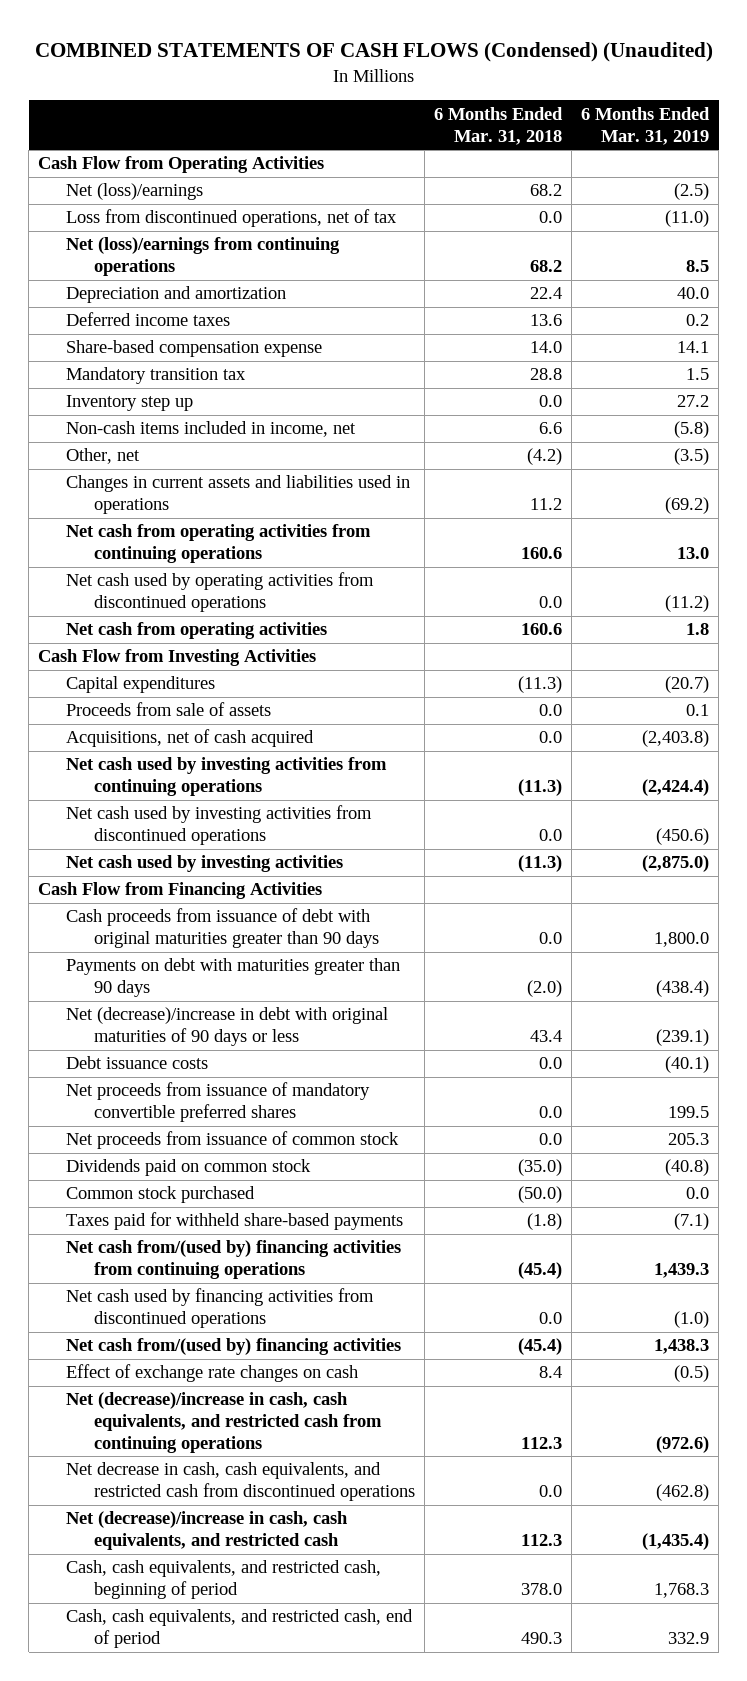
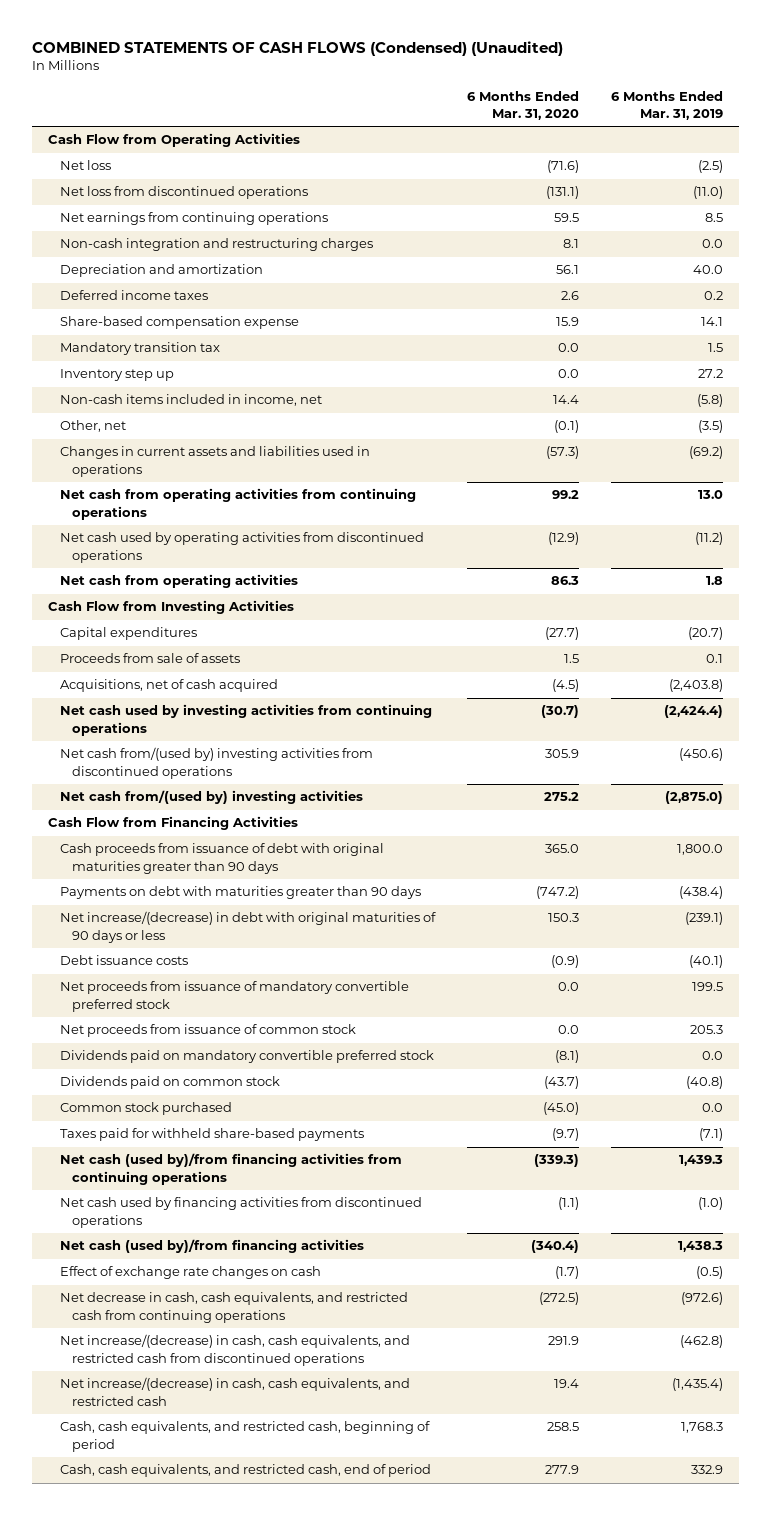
- | 6 Months Ended Mar. 31, 2018 | 6 Months Ended Mar. 31, 2019
+ | 6 Months Ended Mar. 31, 2020 | 6 Months Ended Mar. 31, 2019
- Net (loss)/earnings | 68.2 | (2.5)
- Loss from discontinued operations, net of tax | 0.0 | (11.0)
- Net (loss)/earnings from continuing operations | 68.2 | 8.5
+ Net loss | (71.6) | (2.5)
+ Net loss from discontinued operations | (131.1) | (11.0)
+ Net earnings from continuing operations | 59.5 | 8.5
+ Non-cash integration and restructuring charges | 8.1 | 0.0
- Net cash used by investing activities from discontinued operations | 0.0 | (450.6)
- Net cash used by investing activities | (11.3) | (2,875.0)
+ Net cash from/(used by) investing activities from discontinued operations | 305.9 | (450.6)
+ Net cash from/(used by) investing activities | 275.2 | (2,875.0)
- Net (decrease)/increase in debt with original maturities of 90 days or less | 43.4 | (239.1)
+ Net increase/(decrease) in debt with original maturities of 90 days or less | 150.3 | (239.1)
- Net proceeds from issuance of mandatory convertible preferred shares | 0.0 | 199.5
+ Net proceeds from issuance of mandatory convertible preferred stock | 0.0 | 199.5
+ Dividends paid on mandatory convertible preferred stock | (8.1) | 0.0
- Net cash from/(used by) financing activities from continuing operations | (45.4) | 1,439.3
+ Net cash (used by)/from financing activities from continuing operations | (339.3) | 1,439.3
- Net cash from/(used by) financing activities | (45.4) | 1,438.3
+ Net cash (used by)/from financing activities | (340.4) | 1,438.3
- Net (decrease)/increase in cash, cash equivalents, and restricted cash from continuing operations | 112.3 | (972.6)
- Net decrease in cash, cash equivalents, and restricted cash from discontinued operations | 0.0 | (462.8)
- Net (decrease)/increase in cash, cash equivalents, and restricted cash | 112.3 | (1,435.4)
+ Net decrease in cash, cash equivalents, and restricted cash from continuing operations | (272.5) | (972.6)
+ Net increase/(decrease) in cash, cash equivalents, and restricted cash from discontinued operations | 291.9 | (462.8)
+ Net increase/(decrease) in cash, cash equivalents, and restricted cash | 19.4 | (1,435.4)

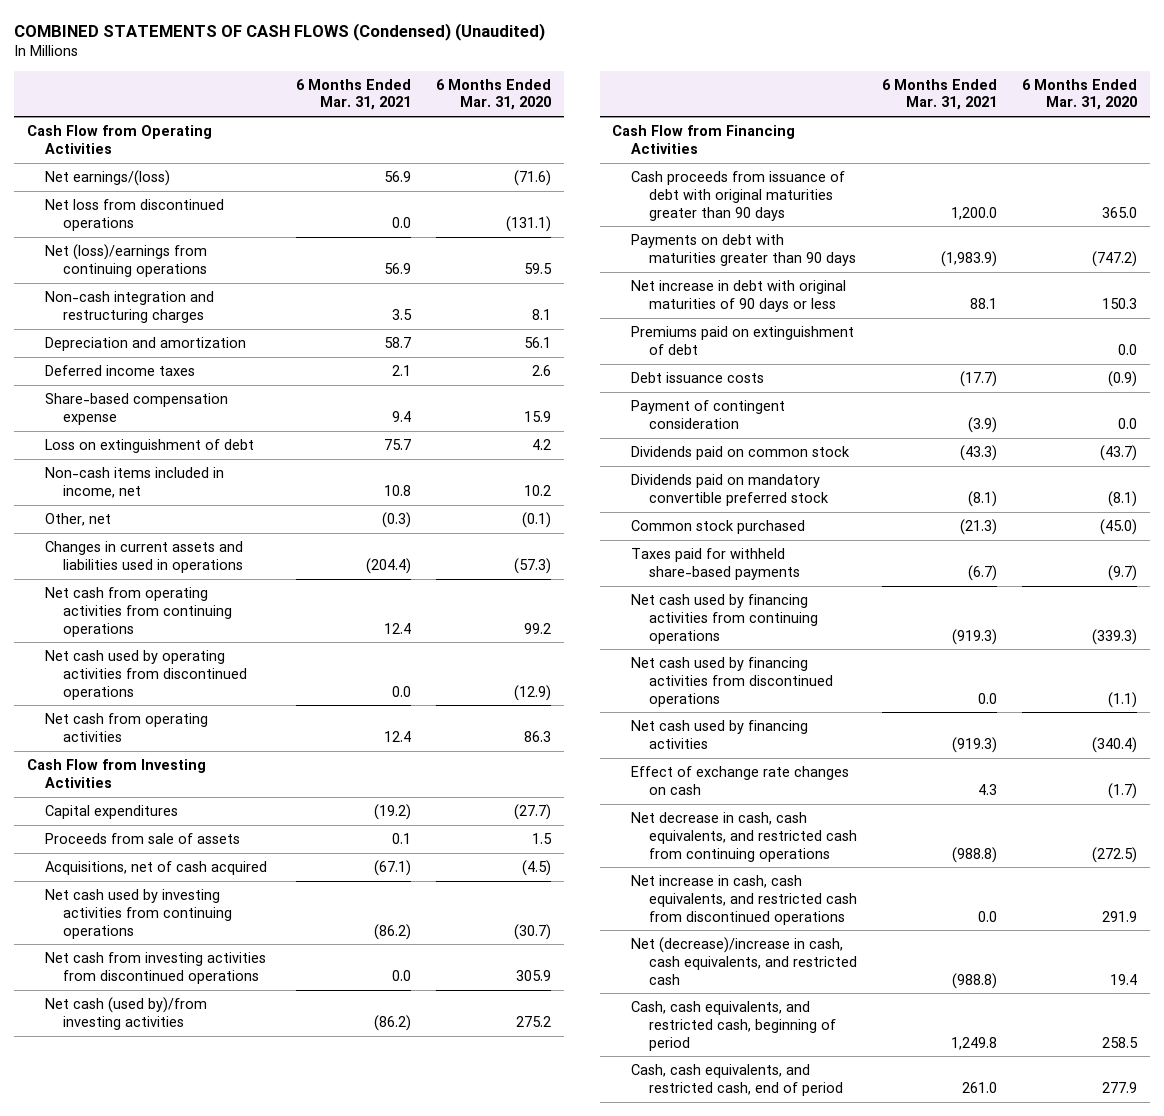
- | 6 Months Ended Mar. 31, 2020 | 6 Months Ended Mar. 31, 2019
+ | 6 Months Ended Mar. 31, 2021 | 6 Months Ended Mar. 31, 2020
- Net loss | (71.6) | (2.5)
+ Net earnings/(loss) | 56.9 | (71.6)
- Net earnings from continuing operations | 59.5 | 8.5
+ Net (loss)/earnings from continuing operations | 56.9 | 59.5
- Mandatory transition tax | 0.0 | 1.5
- Inventory step up | 0.0 | 27.2
- Non-cash items included in income, net | 14.4 | (5.8)
+ Loss on extinguishment of debt | 75.7 | 4.2
+ Non-cash items included in income, net | 10.8 | 10.2
- Net cash from/(used by) investing activities from discontinued operations | 305.9 | (450.6)
- Net cash from/(used by) investing activities | 275.2 | (2,875.0)
+ Net cash from investing activities from discontinued operations | 0.0 | 305.9
+ Net cash (used by)/from investing activities | (86.2) | 275.2
- Net increase/(decrease) in debt with original maturities of 90 days or less | 150.3 | (239.1)
+ Net increase in debt with original maturities of 90 days or less | 88.1 | 150.3
+ Premiums paid on extinguishment of debt | | 0.0
- Net proceeds from issuance of mandatory convertible preferred stock | 0.0 | 199.5
- Net proceeds from issuance of common stock | 0.0 | 205.3
+ Payment of contingent consideration | (3.9) | 0.0
moved down: Dividends paid on mandatory convertible preferred stock | (8.1) | (8.1)
- Net cash (used by)/from financing activities from continuing operations | (339.3) | 1,439.3
+ Net cash used by financing activities from continuing operations | (919.3) | (339.3)
- Net cash (used by)/from financing activities | (340.4) | 1,438.3
+ Net cash used by financing activities | (919.3) | (340.4)
- Net increase/(decrease) in cash, cash equivalents, and restricted cash from discontinued operations | 291.9 | (462.8)
- Net increase/(decrease) in cash, cash equivalents, and restricted cash | 19.4 | (1,435.4)
+ Net increase in cash, cash equivalents, and restricted cash from discontinued operations | 0.0 | 291.9
+ Net (decrease)/increase in cash, cash equivalents, and restricted cash | (988.8) | 19.4

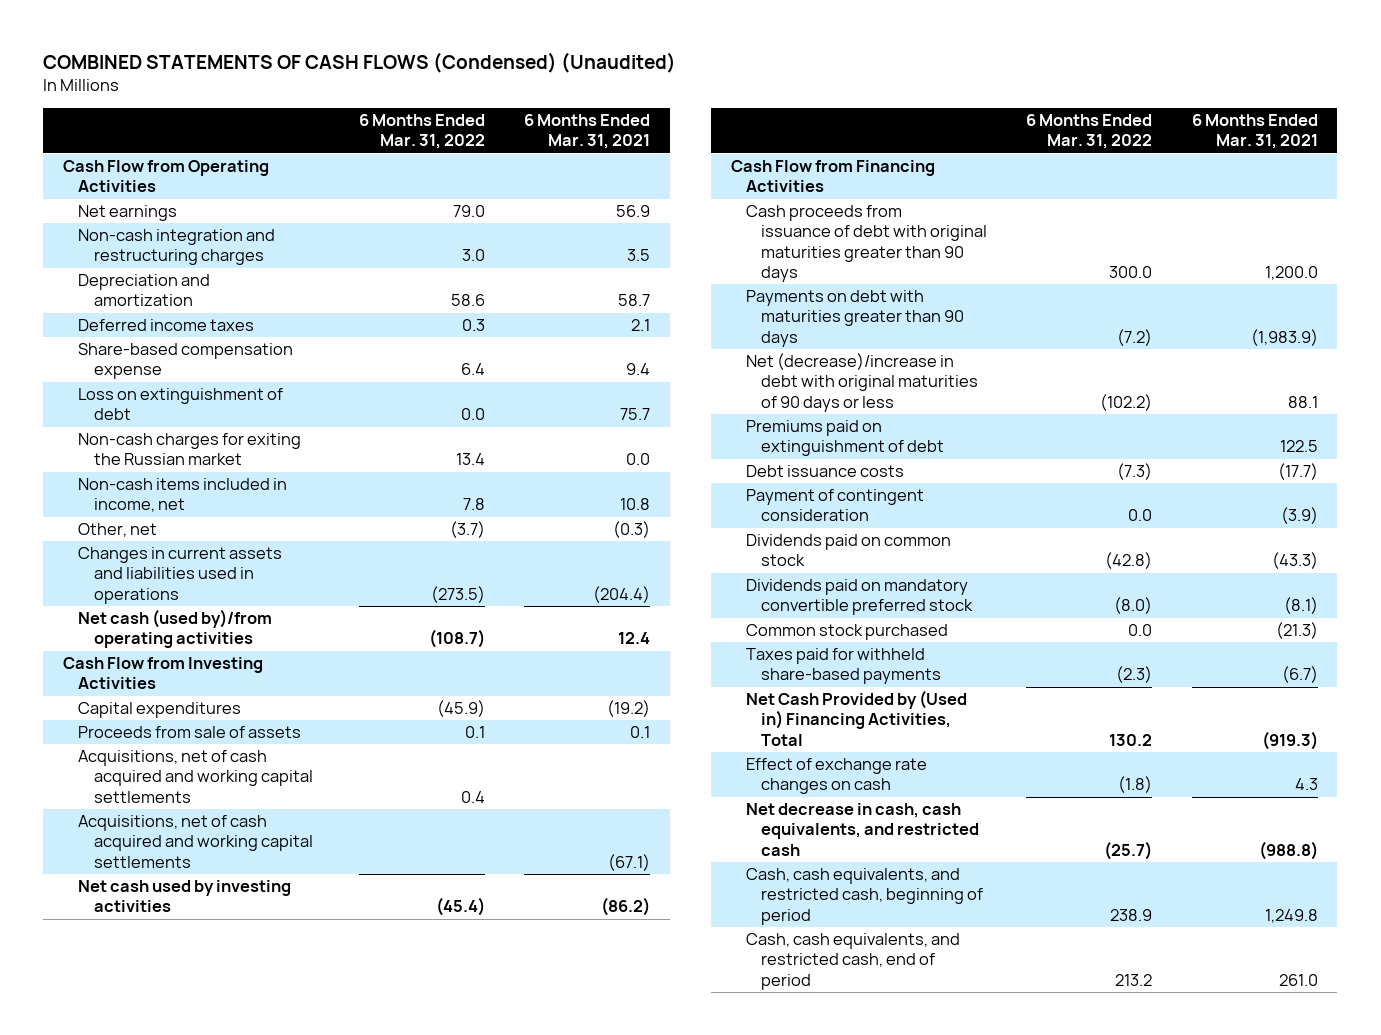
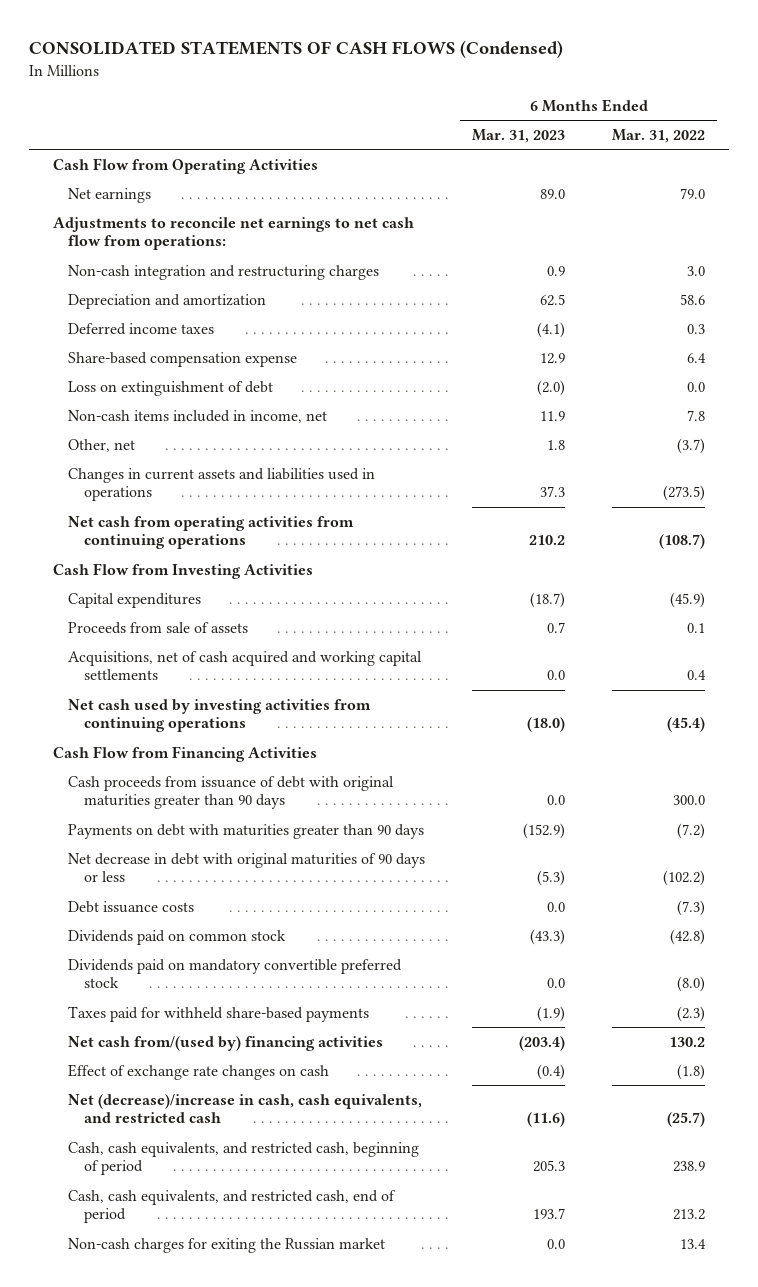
- COMBINED STATEMENTS OF CASH FLOWS (Condensed) (Unaudited)
+ CONSOLIDATED STATEMENTS OF CASH FLOWS (Condensed)
- | 6 Months Ended Mar. 31, 2022 | 6 Months Ended Mar. 31, 2021
+ | 6 Months Ended Mar. 31, 2023 | 6 Months Ended Mar. 31, 2022
+ Adjustments to reconcile net earnings to net cash flow from operations:
- Net cash (used by)/from operating activities | (108.7) | 12.4
+ Net cash from operating activities from continuing operations | 210.2 | (108.7)
- Acquisitions, net of cash acquired and working capital settlements | | (67.1)
- Net cash used by investing activities | (45.4) | (86.2)
+ Net cash used by investing activities from continuing operations | (18.0) | (45.4)
- Net (decrease)/increase in debt with original maturities of 90 days or less | (102.2) | 88.1
- Premiums paid on extinguishment of debt | | 122.5
+ Net decrease in debt with original maturities of 90 days or less | (5.3) | (102.2)
- Payment of contingent consideration | 0.0 | (3.9)
- Common stock purchased | 0.0 | (21.3)
- Net Cash Provided by (Used in) Financing Activities, Total | 130.2 | (919.3)
+ Net cash from/(used by) financing activities | (203.4) | 130.2
- Net decrease in cash, cash equivalents, and restricted cash | (25.7) | (988.8)
+ Net (decrease)/increase in cash, cash equivalents, and restricted cash | (11.6) | (25.7)
moved down: Non-cash charges for exiting the Russian market | 0.0 | 13.4

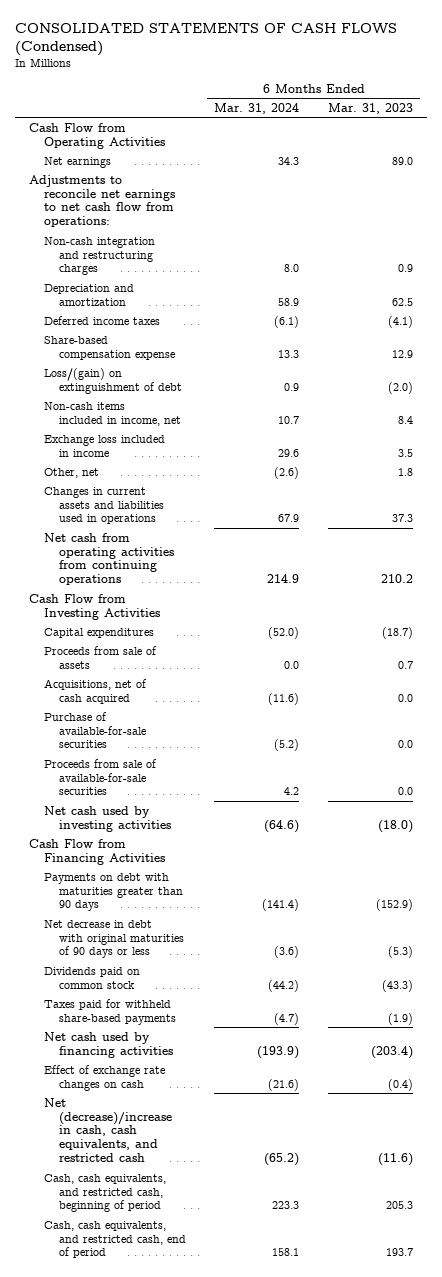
- | 6 Months Ended Mar. 31, 2023 | 6 Months Ended Mar. 31, 2022
+ | 6 Months Ended Mar. 31, 2024 | 6 Months Ended Mar. 31, 2023
- Loss on extinguishment of debt | (2.0) | 0.0
- Non-cash items included in income, net | 11.9 | 7.8
+ Loss/(gain) on extinguishment of debt | 0.9 | (2.0)
+ Non-cash items included in income, net | 10.7 | 8.4
+ Exchange loss included in income | 29.6 | 3.5
- Acquisitions, net of cash acquired and working capital settlements | 0.0 | 0.4
- Net cash used by investing activities from continuing operations | (18.0) | (45.4)
+ Acquisitions, net of cash acquired | (11.6) | 0.0
+ Purchase of available-for-sale securities | (5.2) | 0.0
+ Proceeds from sale of available-for-sale securities | 4.2 | 0.0
+ Net cash used by investing activities | (64.6) | (18.0)
- Cash proceeds from issuance of debt with original maturities greater than 90 days | 0.0 | 300.0
- Debt issuance costs | 0.0 | (7.3)
- Dividends paid on mandatory convertible preferred stock | 0.0 | (8.0)
- Net cash from/(used by) financing activities | (203.4) | 130.2
+ Net cash used by financing activities | (193.9) | (203.4)
- Non-cash charges for exiting the Russian market | 0.0 | 13.4

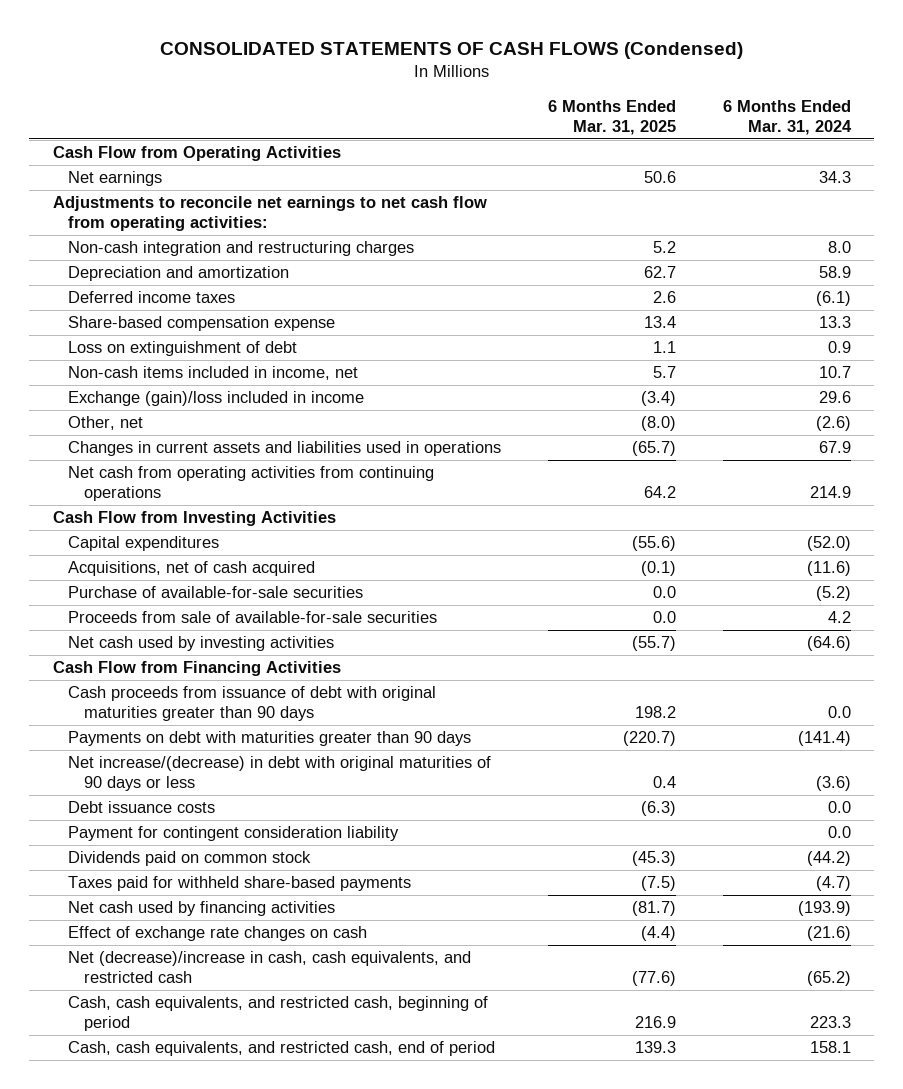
- | 6 Months Ended Mar. 31, 2024 | 6 Months Ended Mar. 31, 2023
+ | 6 Months Ended Mar. 31, 2025 | 6 Months Ended Mar. 31, 2024
- Adjustments to reconcile net earnings to net cash flow from operations:
+ Adjustments to reconcile net earnings to net cash flow from operating activities:
- Loss/(gain) on extinguishment of debt | 0.9 | (2.0)
+ Loss on extinguishment of debt | 1.1 | 0.9
- Exchange loss included in income | 29.6 | 3.5
+ Exchange (gain)/loss included in income | (3.4) | 29.6
- Proceeds from sale of assets | 0.0 | 0.7
+ Cash proceeds from issuance of debt with original maturities greater than 90 days | 198.2 | 0.0
- Net decrease in debt with original maturities of 90 days or less | (3.6) | (5.3)
+ Net increase/(decrease) in debt with original maturities of 90 days or less | 0.4 | (3.6)
+ Debt issuance costs | (6.3) | 0.0
+ Payment for contingent consideration liability | | 0.0

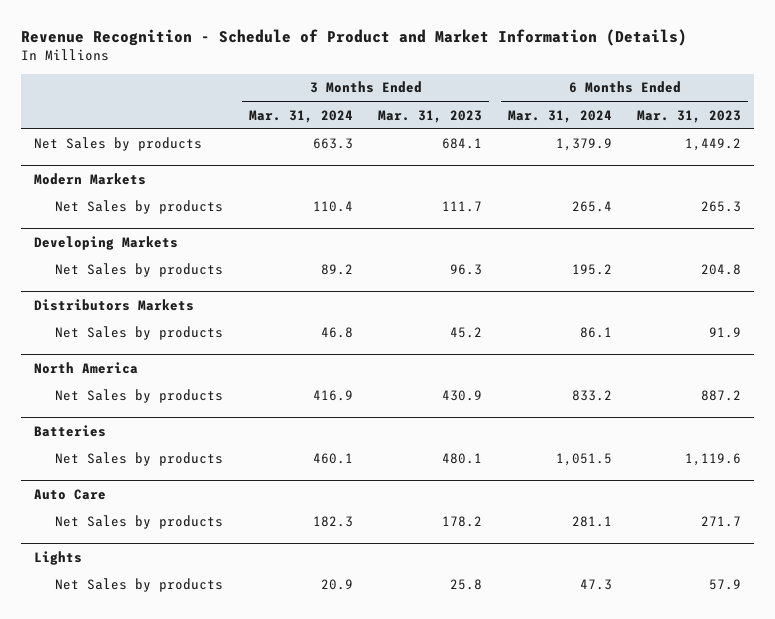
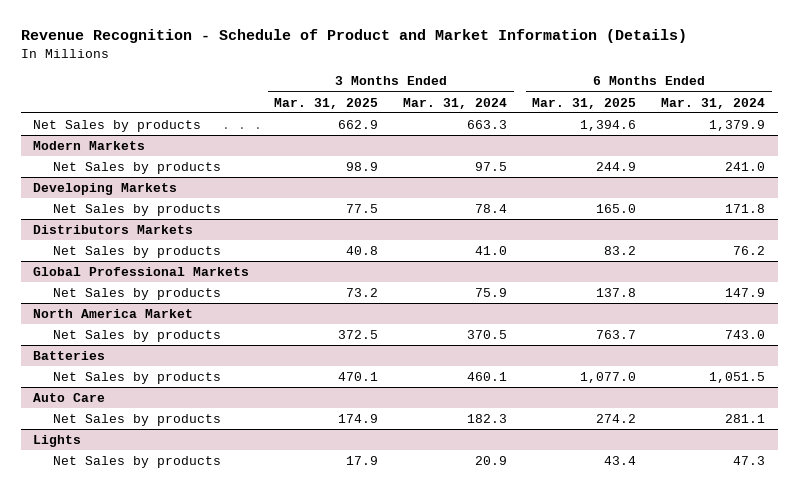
- | 3 Months Ended Mar. 31, 2024 | 3 Months Ended Mar. 31, 2023 | 6 Months Ended Mar. 31, 2024 | 6 Months Ended Mar. 31, 2023
+ | 3 Months Ended Mar. 31, 2025 | 3 Months Ended Mar. 31, 2024 | 6 Months Ended Mar. 31, 2025 | 6 Months Ended Mar. 31, 2024
@ Modern Markets
- Net Sales by products | 110.4 | 111.7 | 265.4 | 265.3
+ Net Sales by products | 98.9 | 97.5 | 244.9 | 241.0
@ Developing Markets
- Net Sales by products | 89.2 | 96.3 | 195.2 | 204.8
+ Net Sales by products | 77.5 | 78.4 | 165.0 | 171.8
@ Distributors Markets
- Net Sales by products | 46.8 | 45.2 | 86.1 | 91.9
- North America
- Net Sales by products | 416.9 | 430.9 | 833.2 | 887.2
@ Distributors Markets
+ Net Sales by products | 40.8 | 41.0 | 83.2 | 76.2
+ Global Professional Markets
+ Net Sales by products | 73.2 | 75.9 | 137.8 | 147.9
+ North America Market
+ Net Sales by products | 372.5 | 370.5 | 763.7 | 743.0

